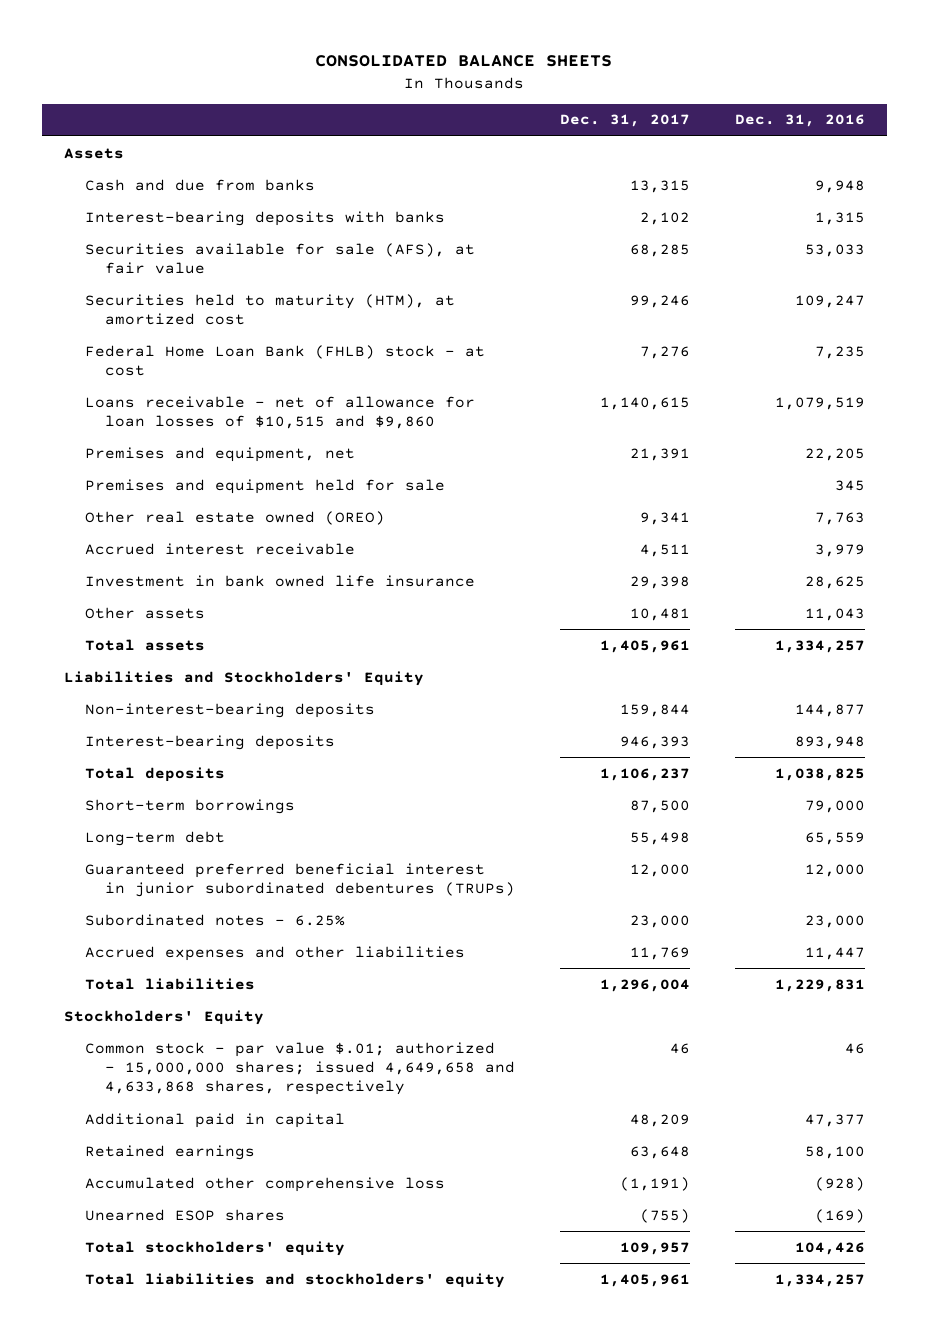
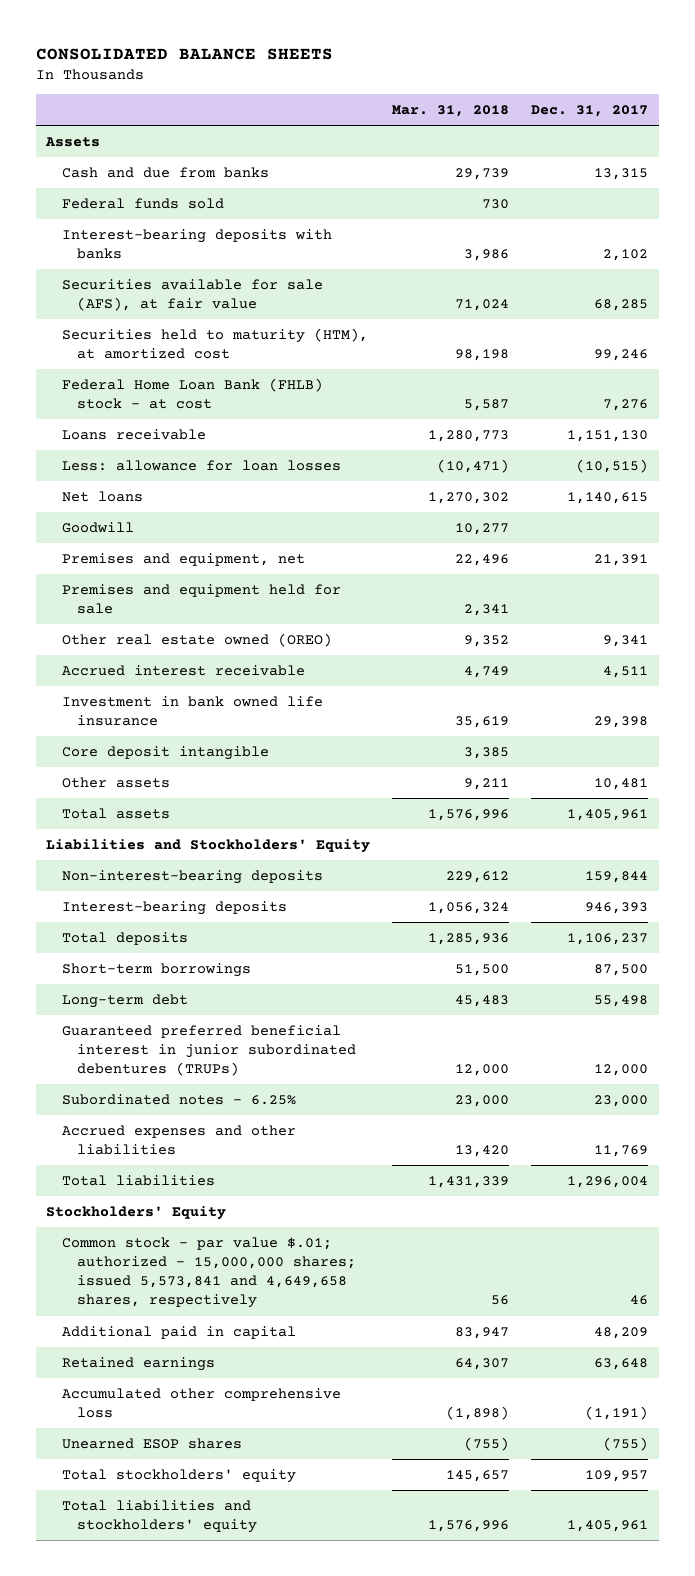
- | Dec. 31, 2017 | Dec. 31, 2016
+ | Mar. 31, 2018 | Dec. 31, 2017
+ Federal funds sold | 730 |
- Loans receivable - net of allowance for loan losses of $10,515 and $9,860 | 1,140,615 | 1,079,519
+ Loans receivable | 1,280,773 | 1,151,130
+ Less: allowance for loan losses | (10,471) | (10,515)
+ Net loans | 1,270,302 | 1,140,615
+ Goodwill | 10,277 |
+ Core deposit intangible | 3,385 |
- Common stock - par value $.01; authorized - 15,000,000 shares; issued 4,649,658 and 4,633,868 shares, respectively | 46 | 46
+ Common stock - par value $.01; authorized - 15,000,000 shares; issued 5,573,841 and 4,649,658 shares, respectively | 56 | 46

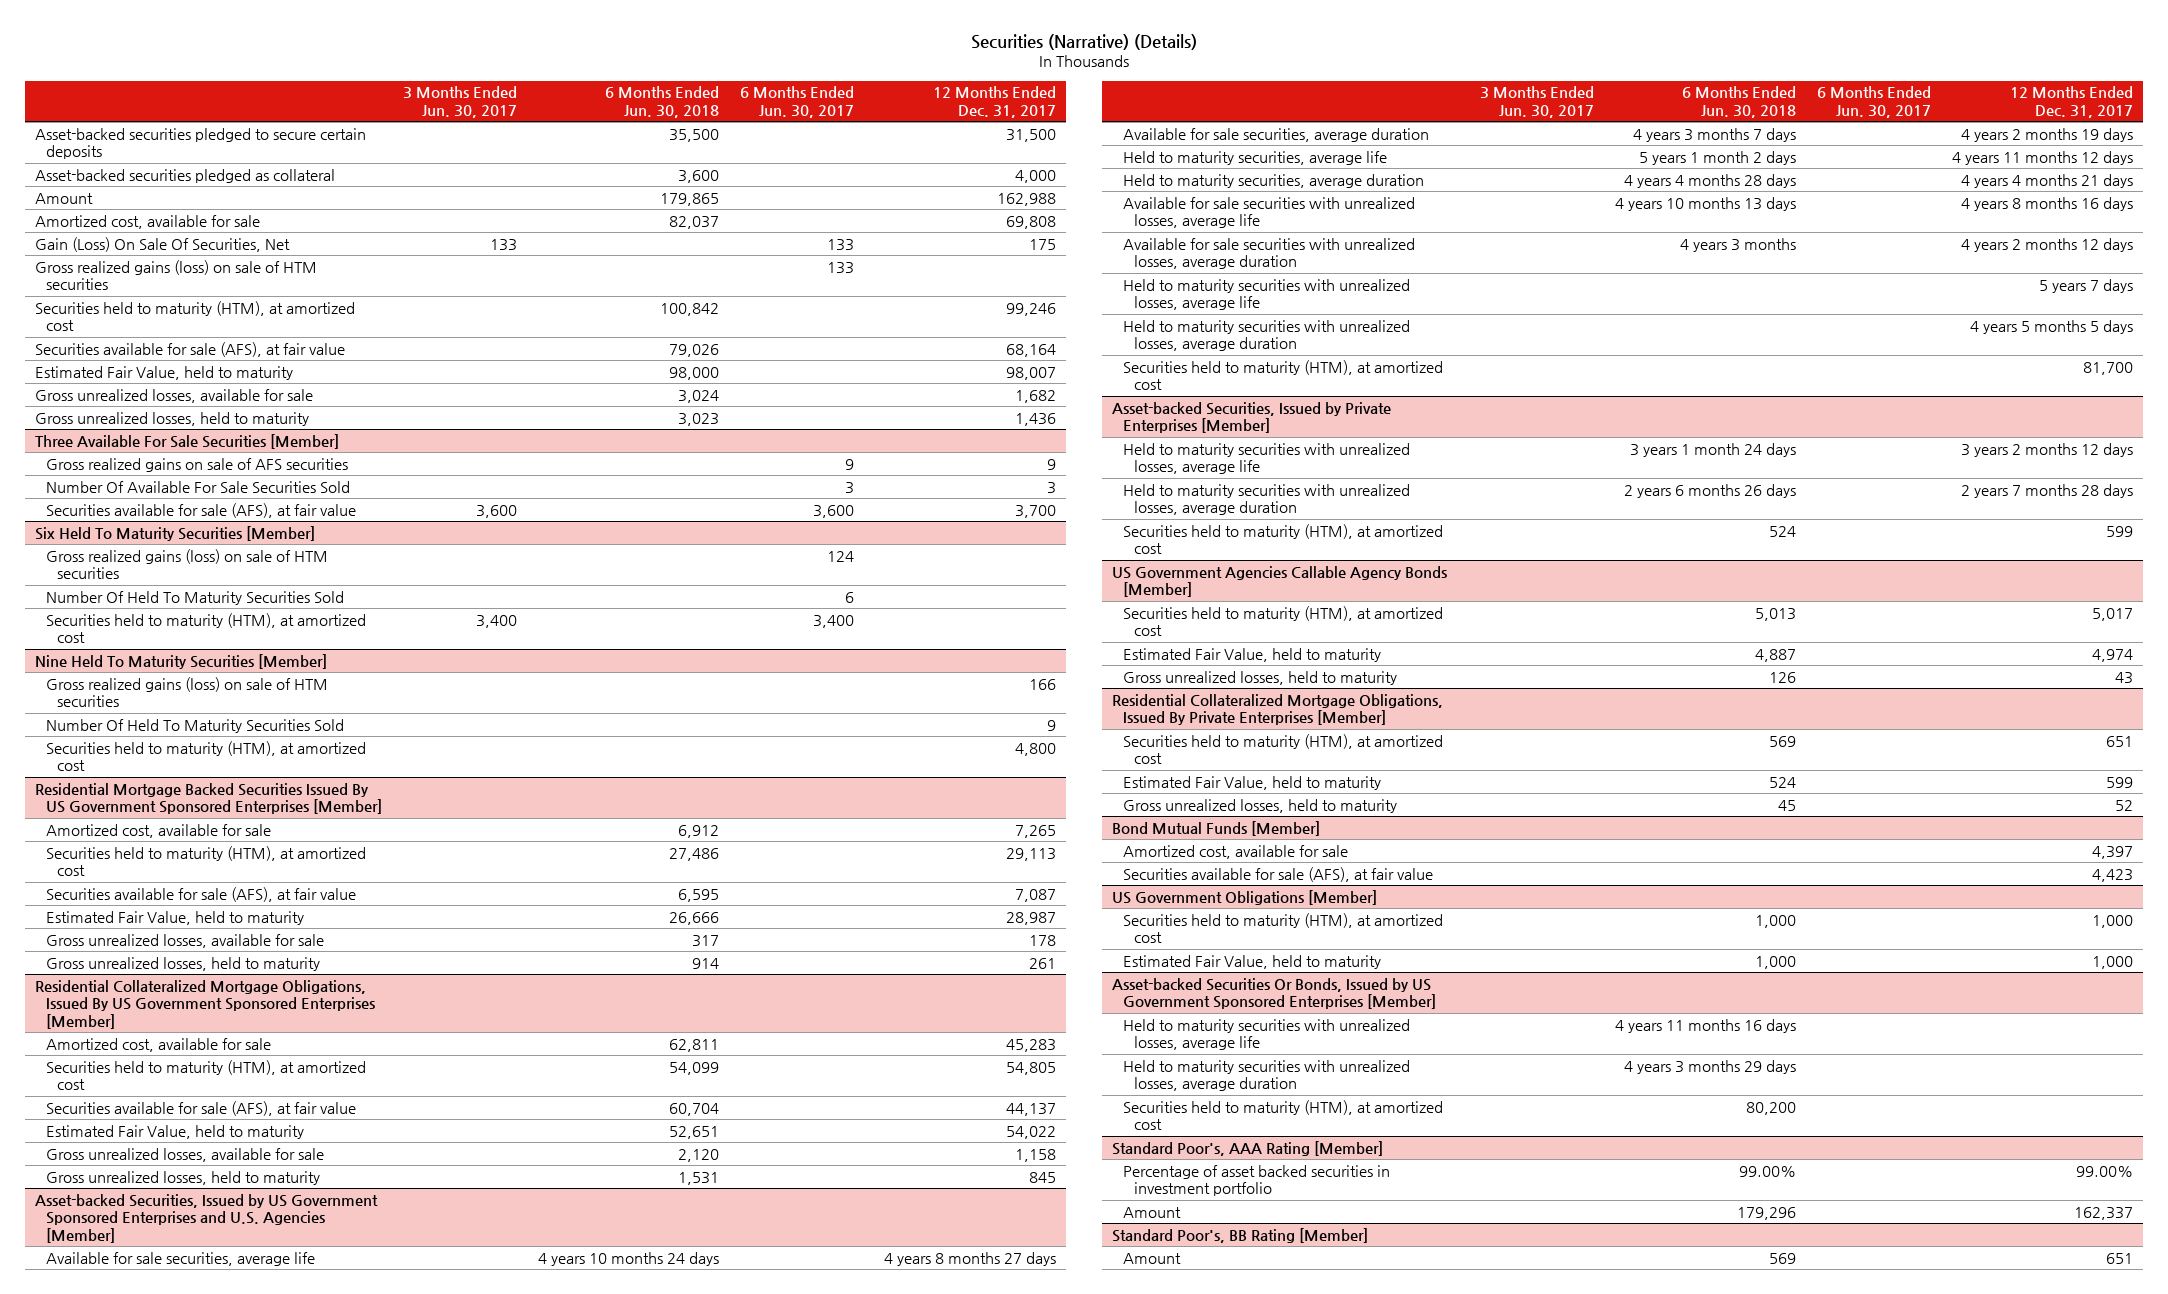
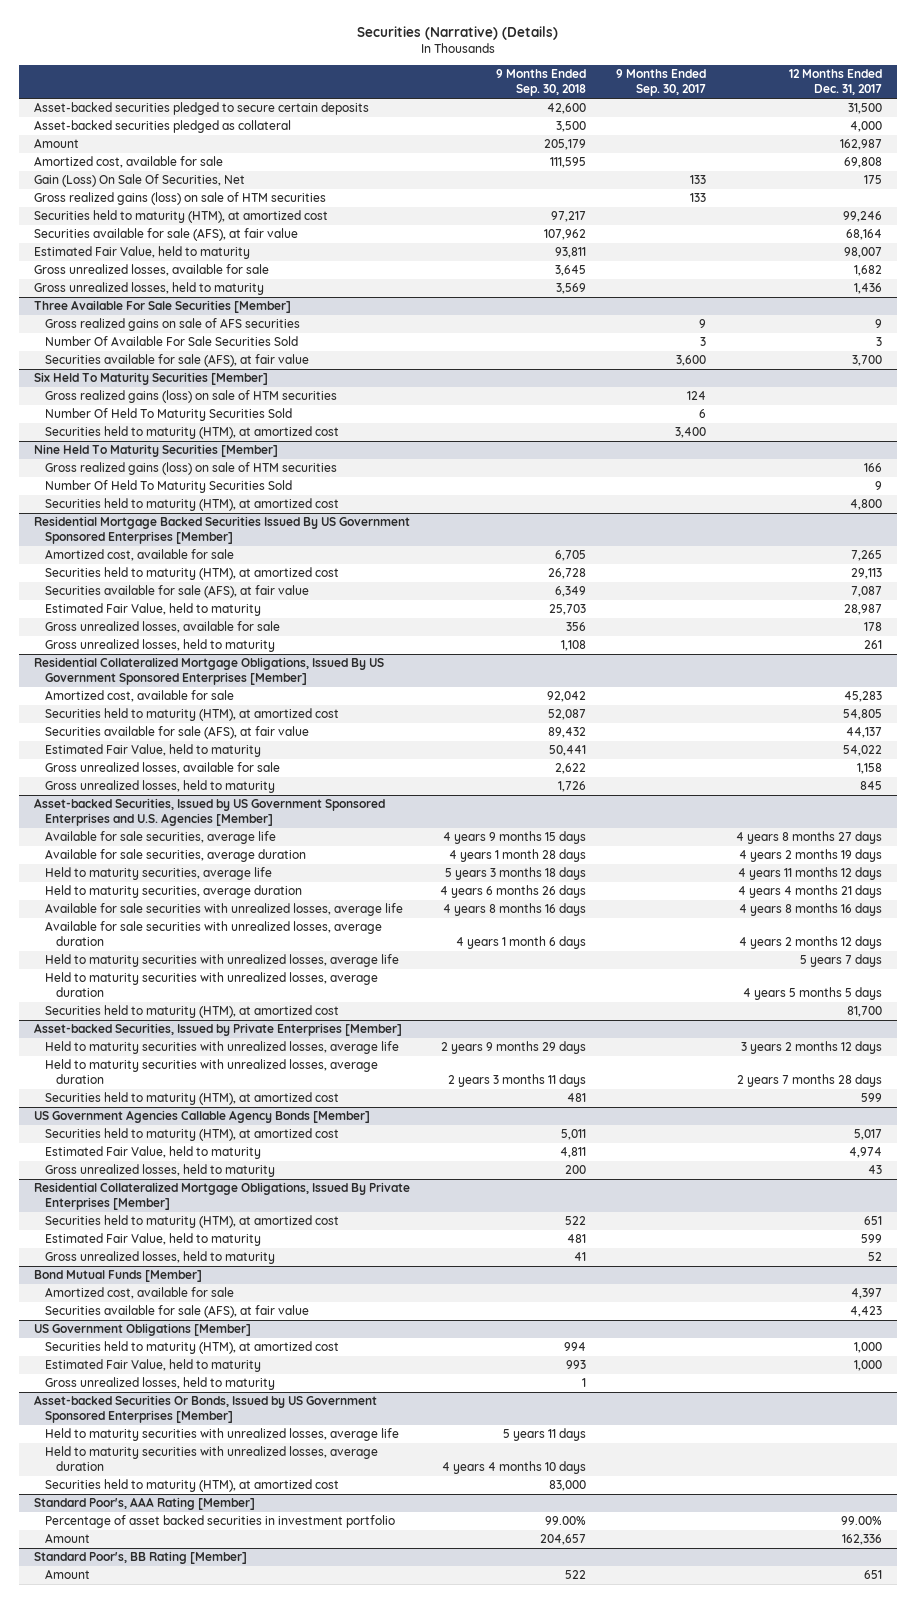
- | 3 Months Ended Jun. 30, 2017 | 6 Months Ended Jun. 30, 2018 | 6 Months Ended Jun. 30, 2017 | 12 Months Ended Dec. 31, 2017
+ | 9 Months Ended Sep. 30, 2018 | 9 Months Ended Sep. 30, 2017 | 12 Months Ended Dec. 31, 2017
- Amount | | 179,865 | | 162,988
+ Amount | 205,179 | | 162,987
@ US Government Obligations [Member]
+ Gross unrealized losses, held to maturity | 1 | |
@ Standard Poor's, AAA Rating [Member]
- Amount | | 179,296 | | 162,337
+ Amount | 204,657 | | 162,336

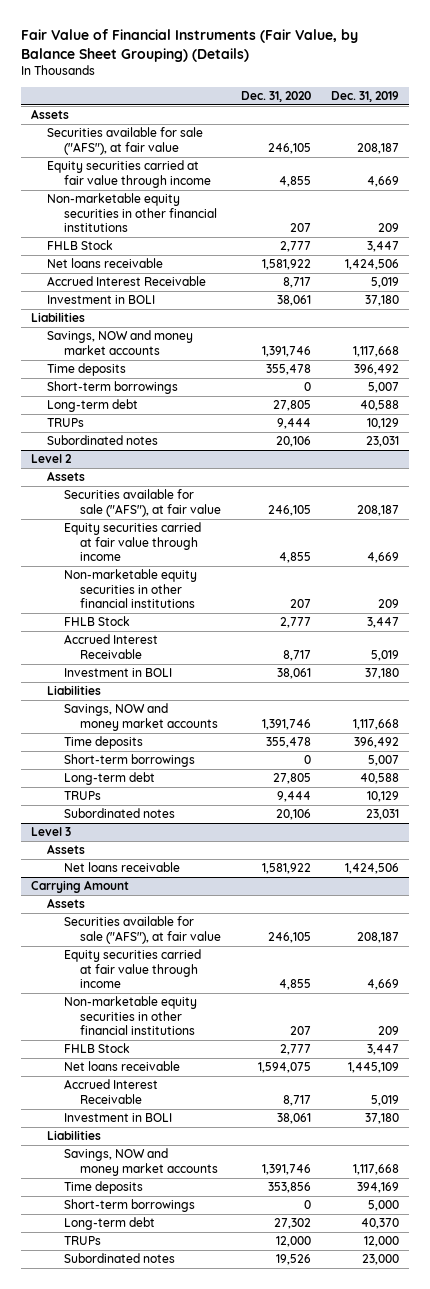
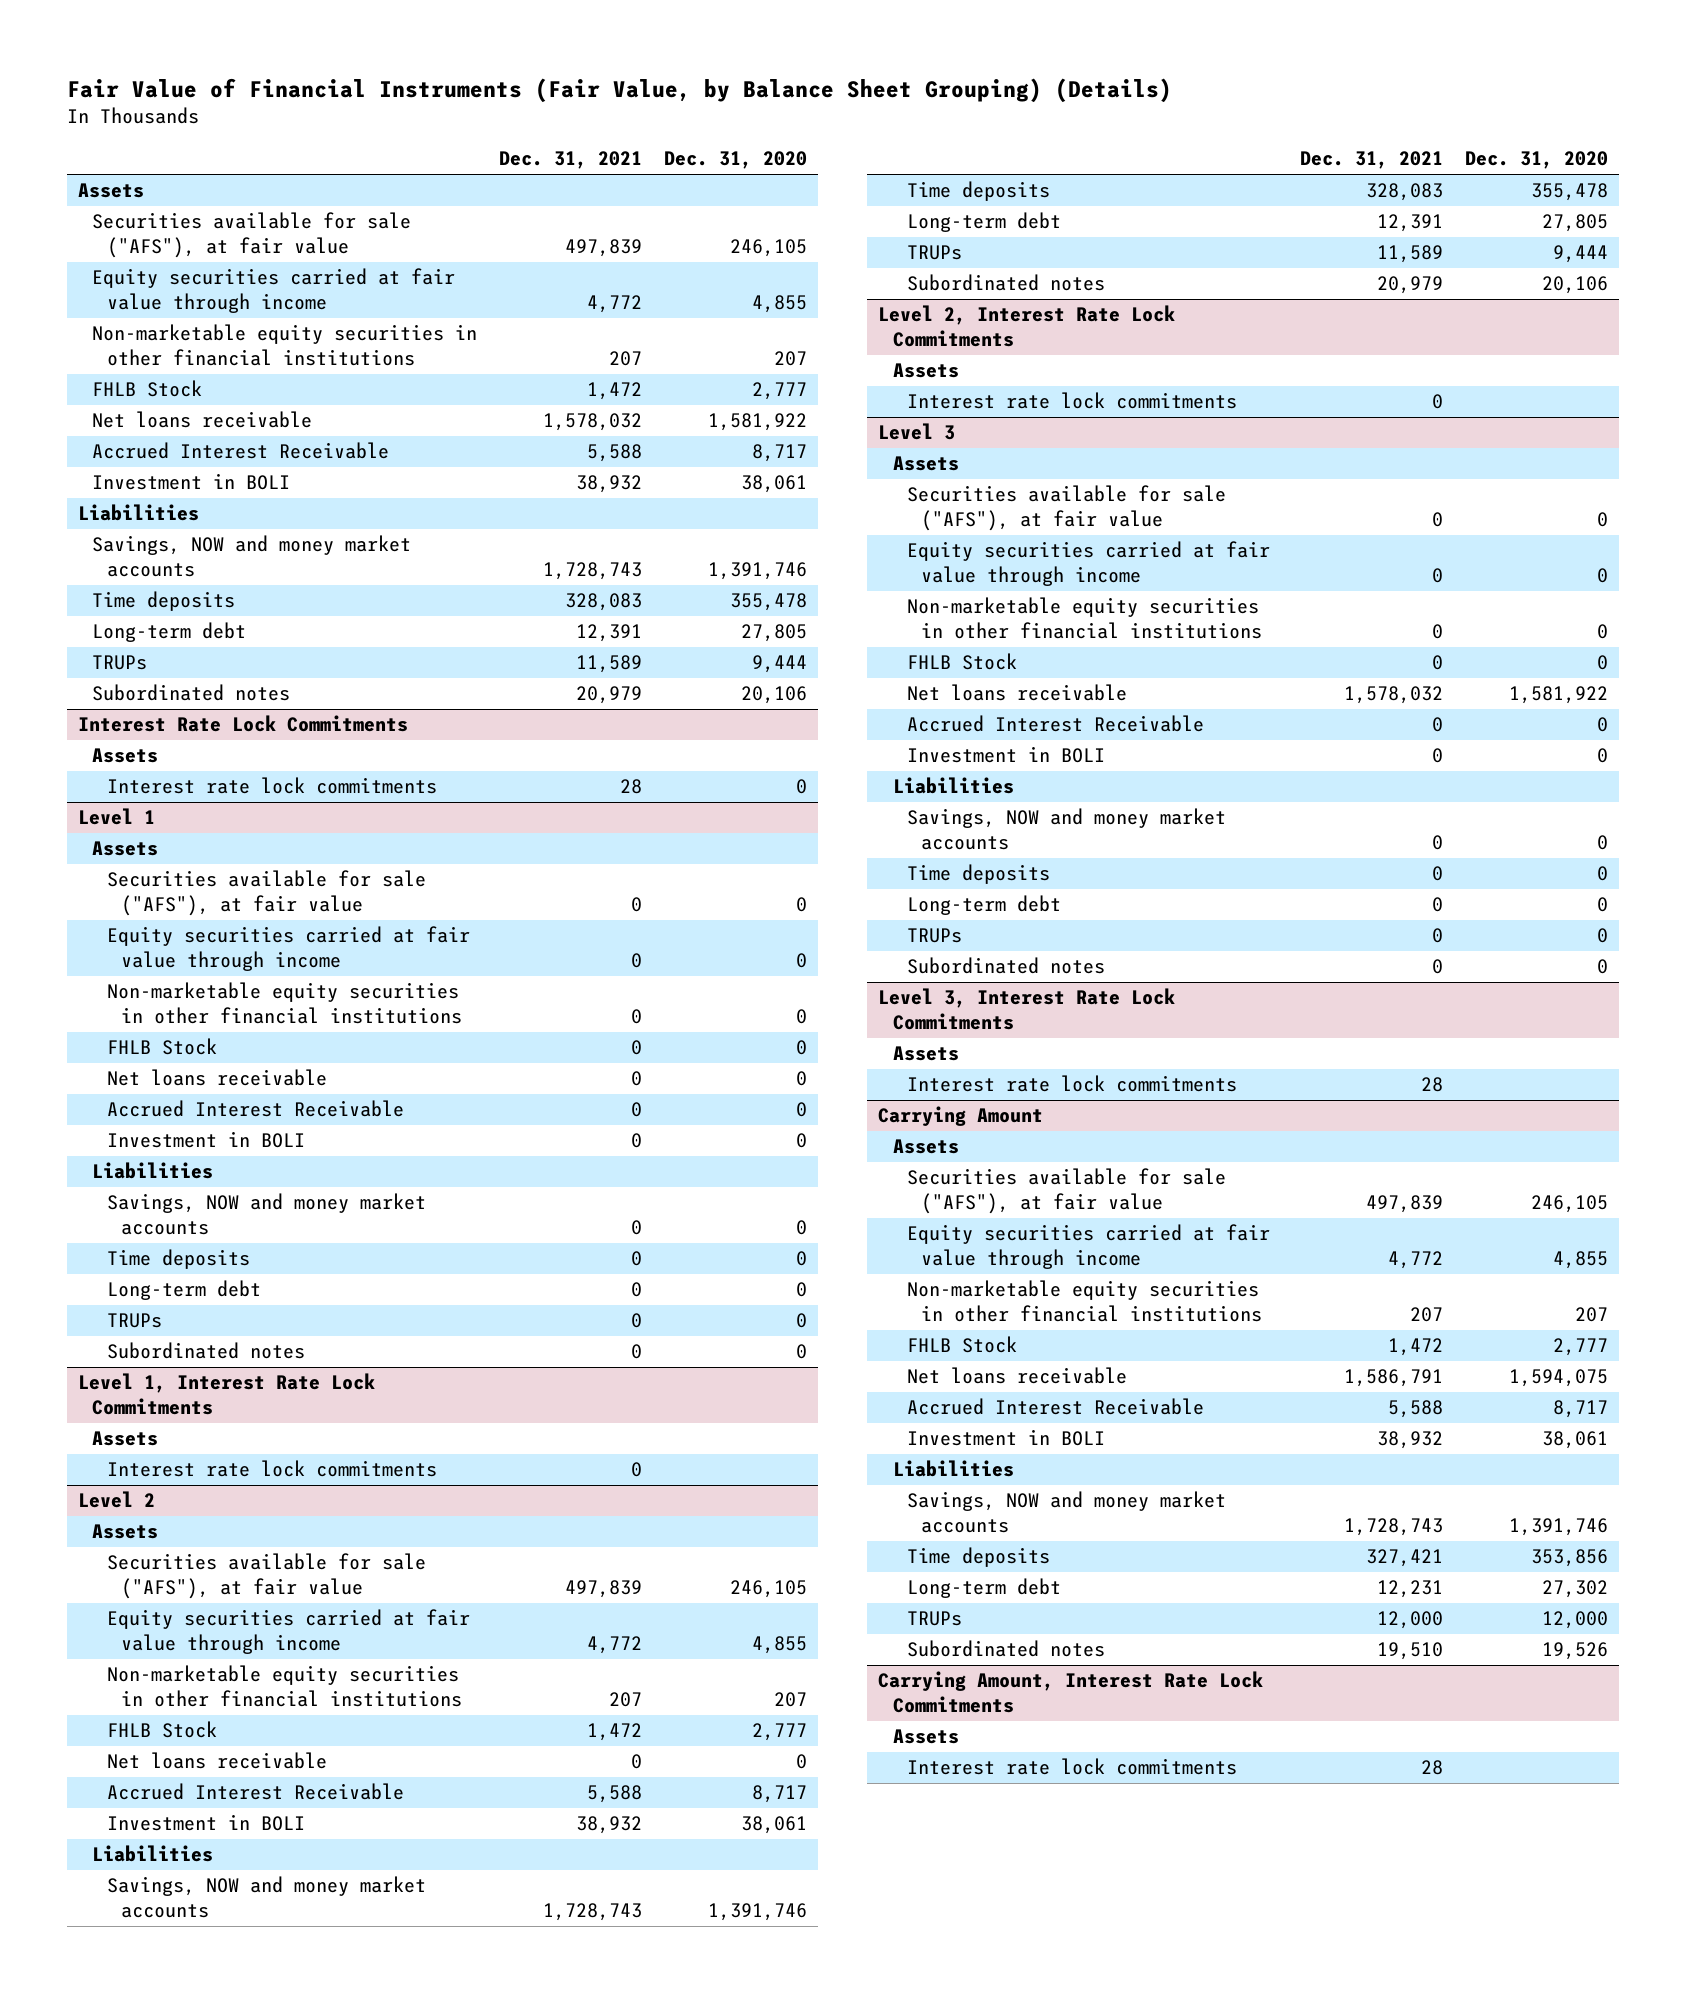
- | Dec. 31, 2020 | Dec. 31, 2019
+ | Dec. 31, 2021 | Dec. 31, 2020
- Short-term borrowings | 0 | 5,007
+ Interest Rate Lock Commitments
+ Assets
+ Interest rate lock commitments | 28 | 0
+ Level 1
+ Assets
+ Securities available for sale ("AFS"), at fair value | 0 | 0
+ Equity securities carried at fair value through income | 0 | 0
+ Non-marketable equity securities in other financial institutions | 0 | 0
+ FHLB Stock | 0 | 0
+ Net loans receivable | 0 | 0
+ Accrued Interest Receivable | 0 | 0
+ Investment in BOLI | 0 | 0
+ Liabilities
+ Savings, NOW and money market accounts | 0 | 0
+ Time deposits | 0 | 0
+ Long-term debt | 0 | 0
+ TRUPs | 0 | 0
+ Subordinated notes | 0 | 0
+ Level 1, Interest Rate Lock Commitments
+ Assets
+ Interest rate lock commitments | 0 |
@ Level 2
+ Net loans receivable | 0 | 0
- Short-term borrowings | 0 | 5,007
+ Level 2, Interest Rate Lock Commitments
+ Assets
+ Interest rate lock commitments | 0 |
@ Level 3
+ Securities available for sale ("AFS"), at fair value | 0 | 0
+ Equity securities carried at fair value through income | 0 | 0
+ Non-marketable equity securities in other financial institutions | 0 | 0
+ FHLB Stock | 0 | 0
+ Accrued Interest Receivable | 0 | 0
+ Investment in BOLI | 0 | 0
+ Liabilities
+ Savings, NOW and money market accounts | 0 | 0
+ Time deposits | 0 | 0
+ Long-term debt | 0 | 0
+ TRUPs | 0 | 0
+ Subordinated notes | 0 | 0
+ Level 3, Interest Rate Lock Commitments
+ Assets
+ Interest rate lock commitments | 28 |
@ Carrying Amount
- Short-term borrowings | 0 | 5,000
+ Carrying Amount, Interest Rate Lock Commitments
+ Assets
+ Interest rate lock commitments | 28 |

